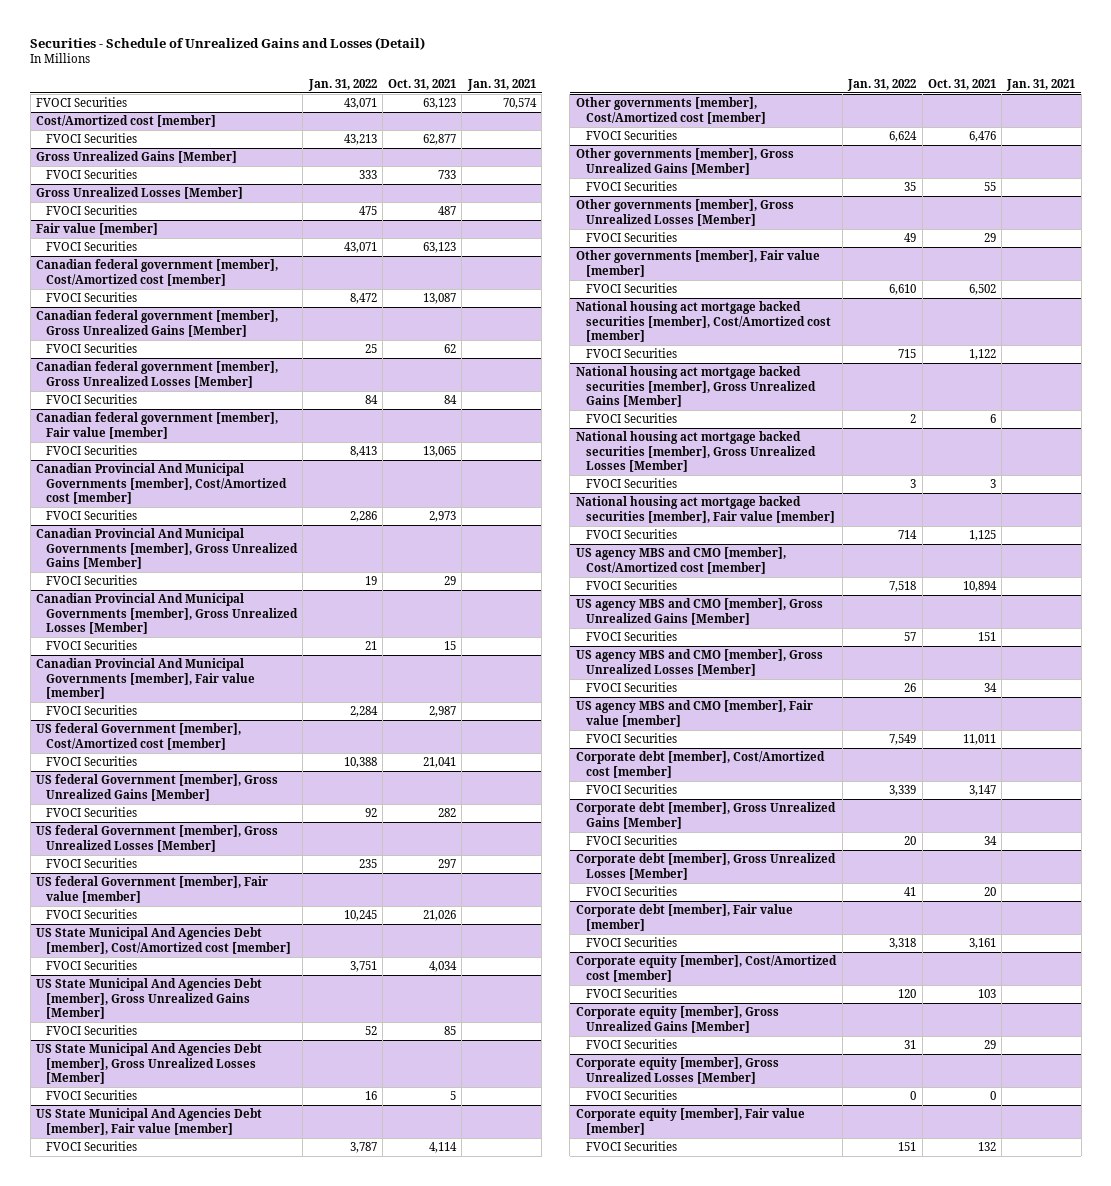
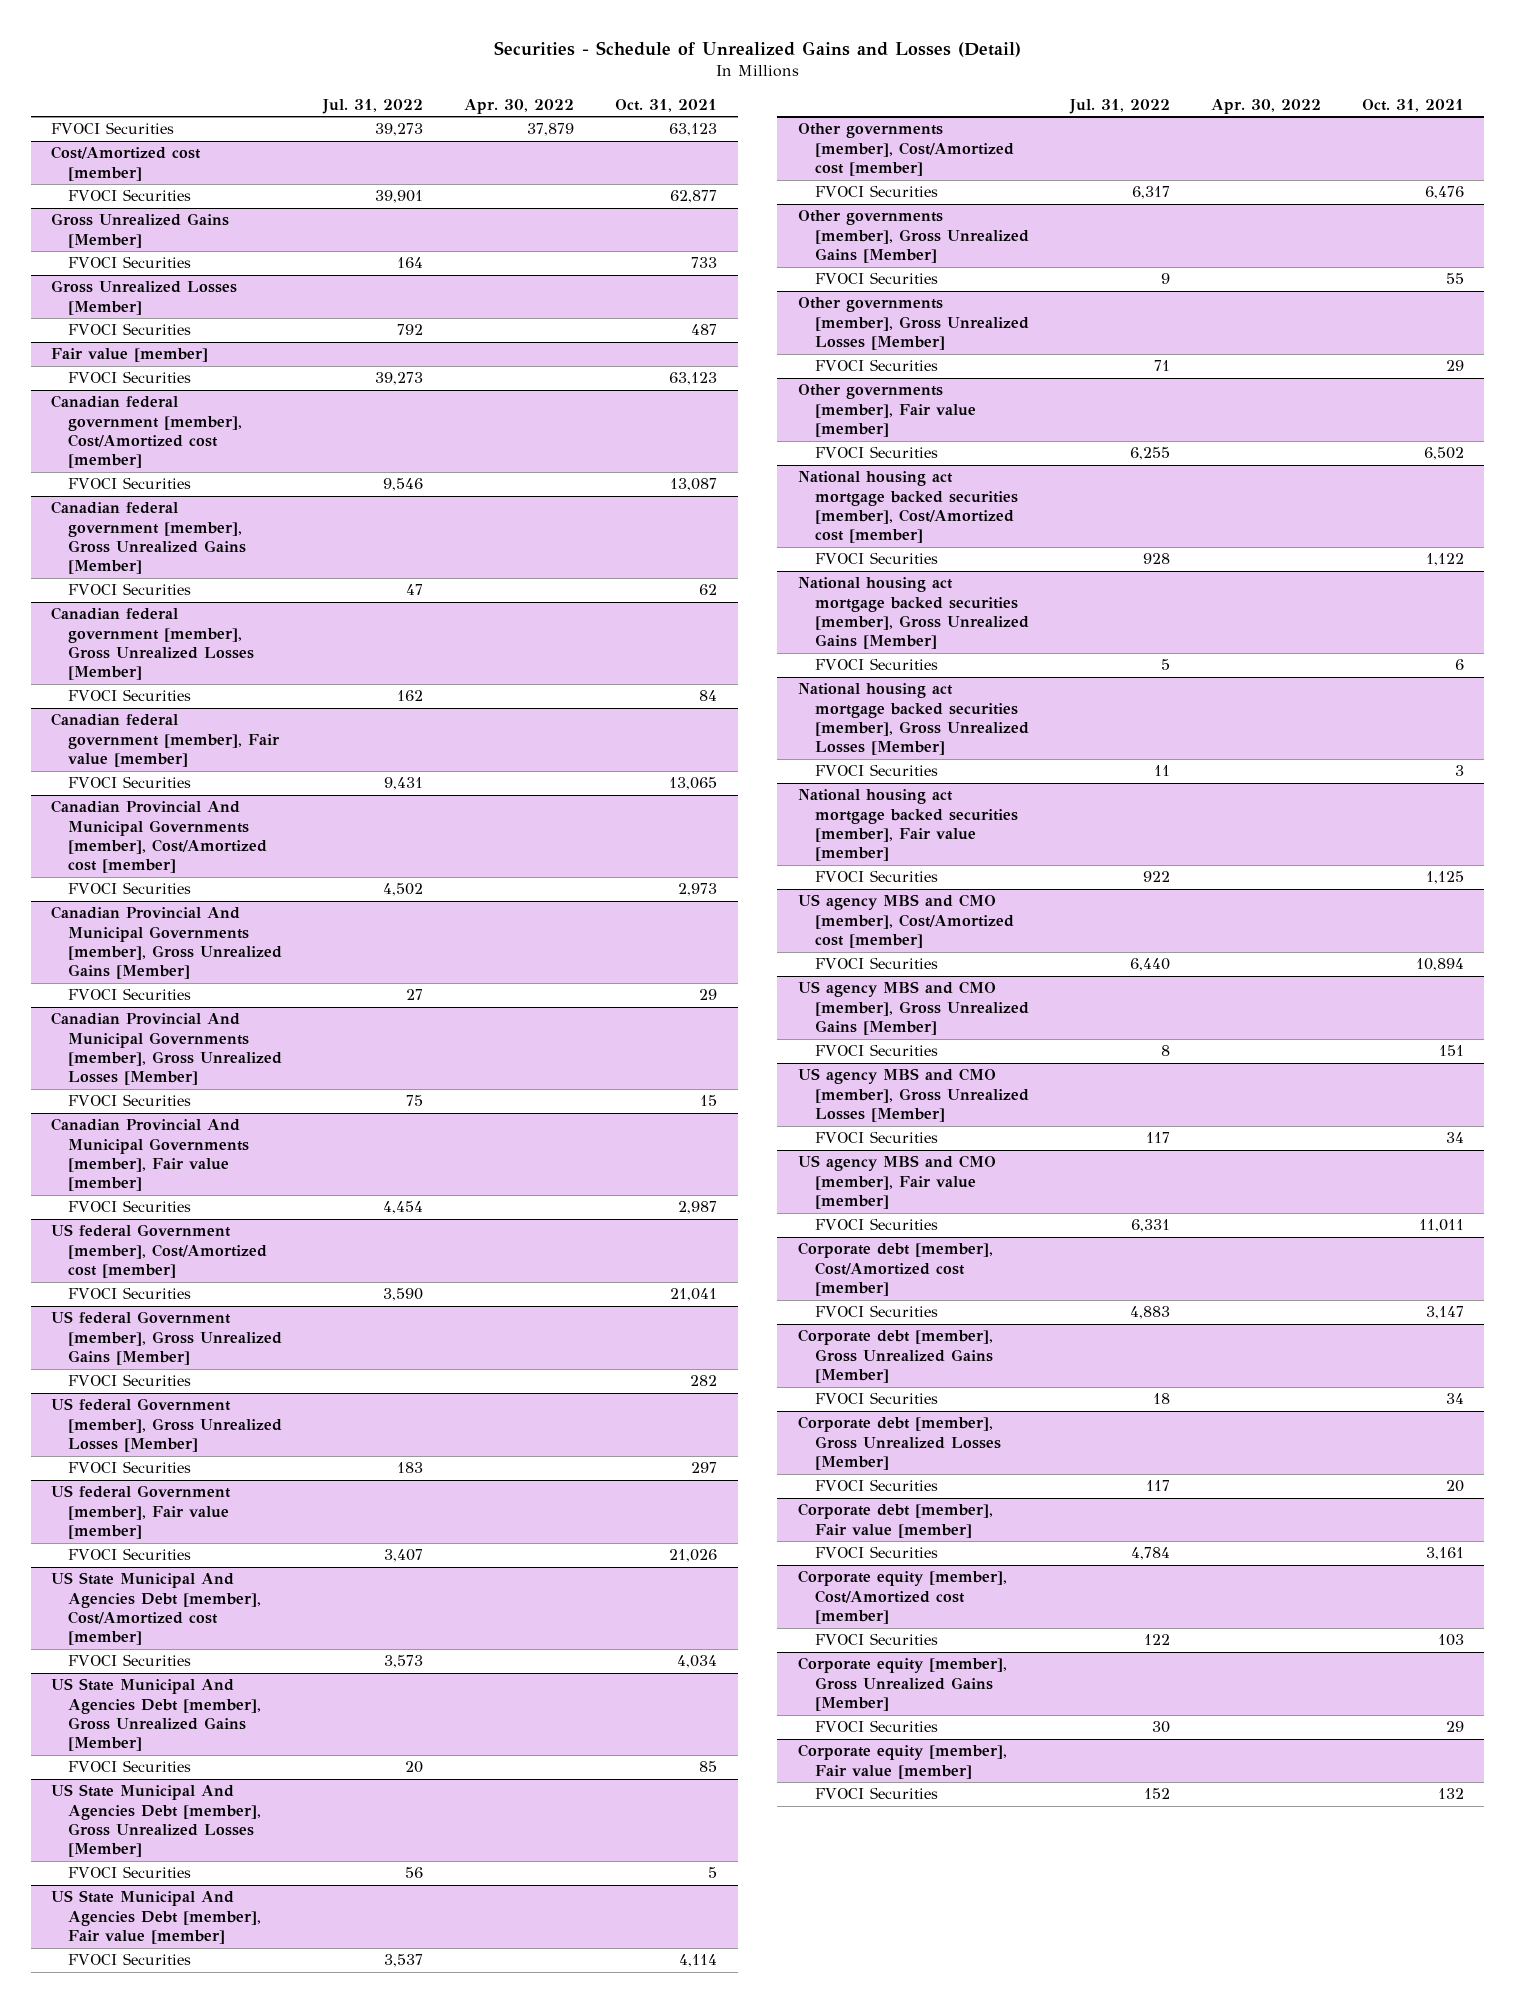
- | Jan. 31, 2022 | Oct. 31, 2021 | Jan. 31, 2021
+ | Jul. 31, 2022 | Apr. 30, 2022 | Oct. 31, 2021
- Corporate equity [member], Gross Unrealized Losses [Member]
- FVOCI Securities | 0 | 0 |

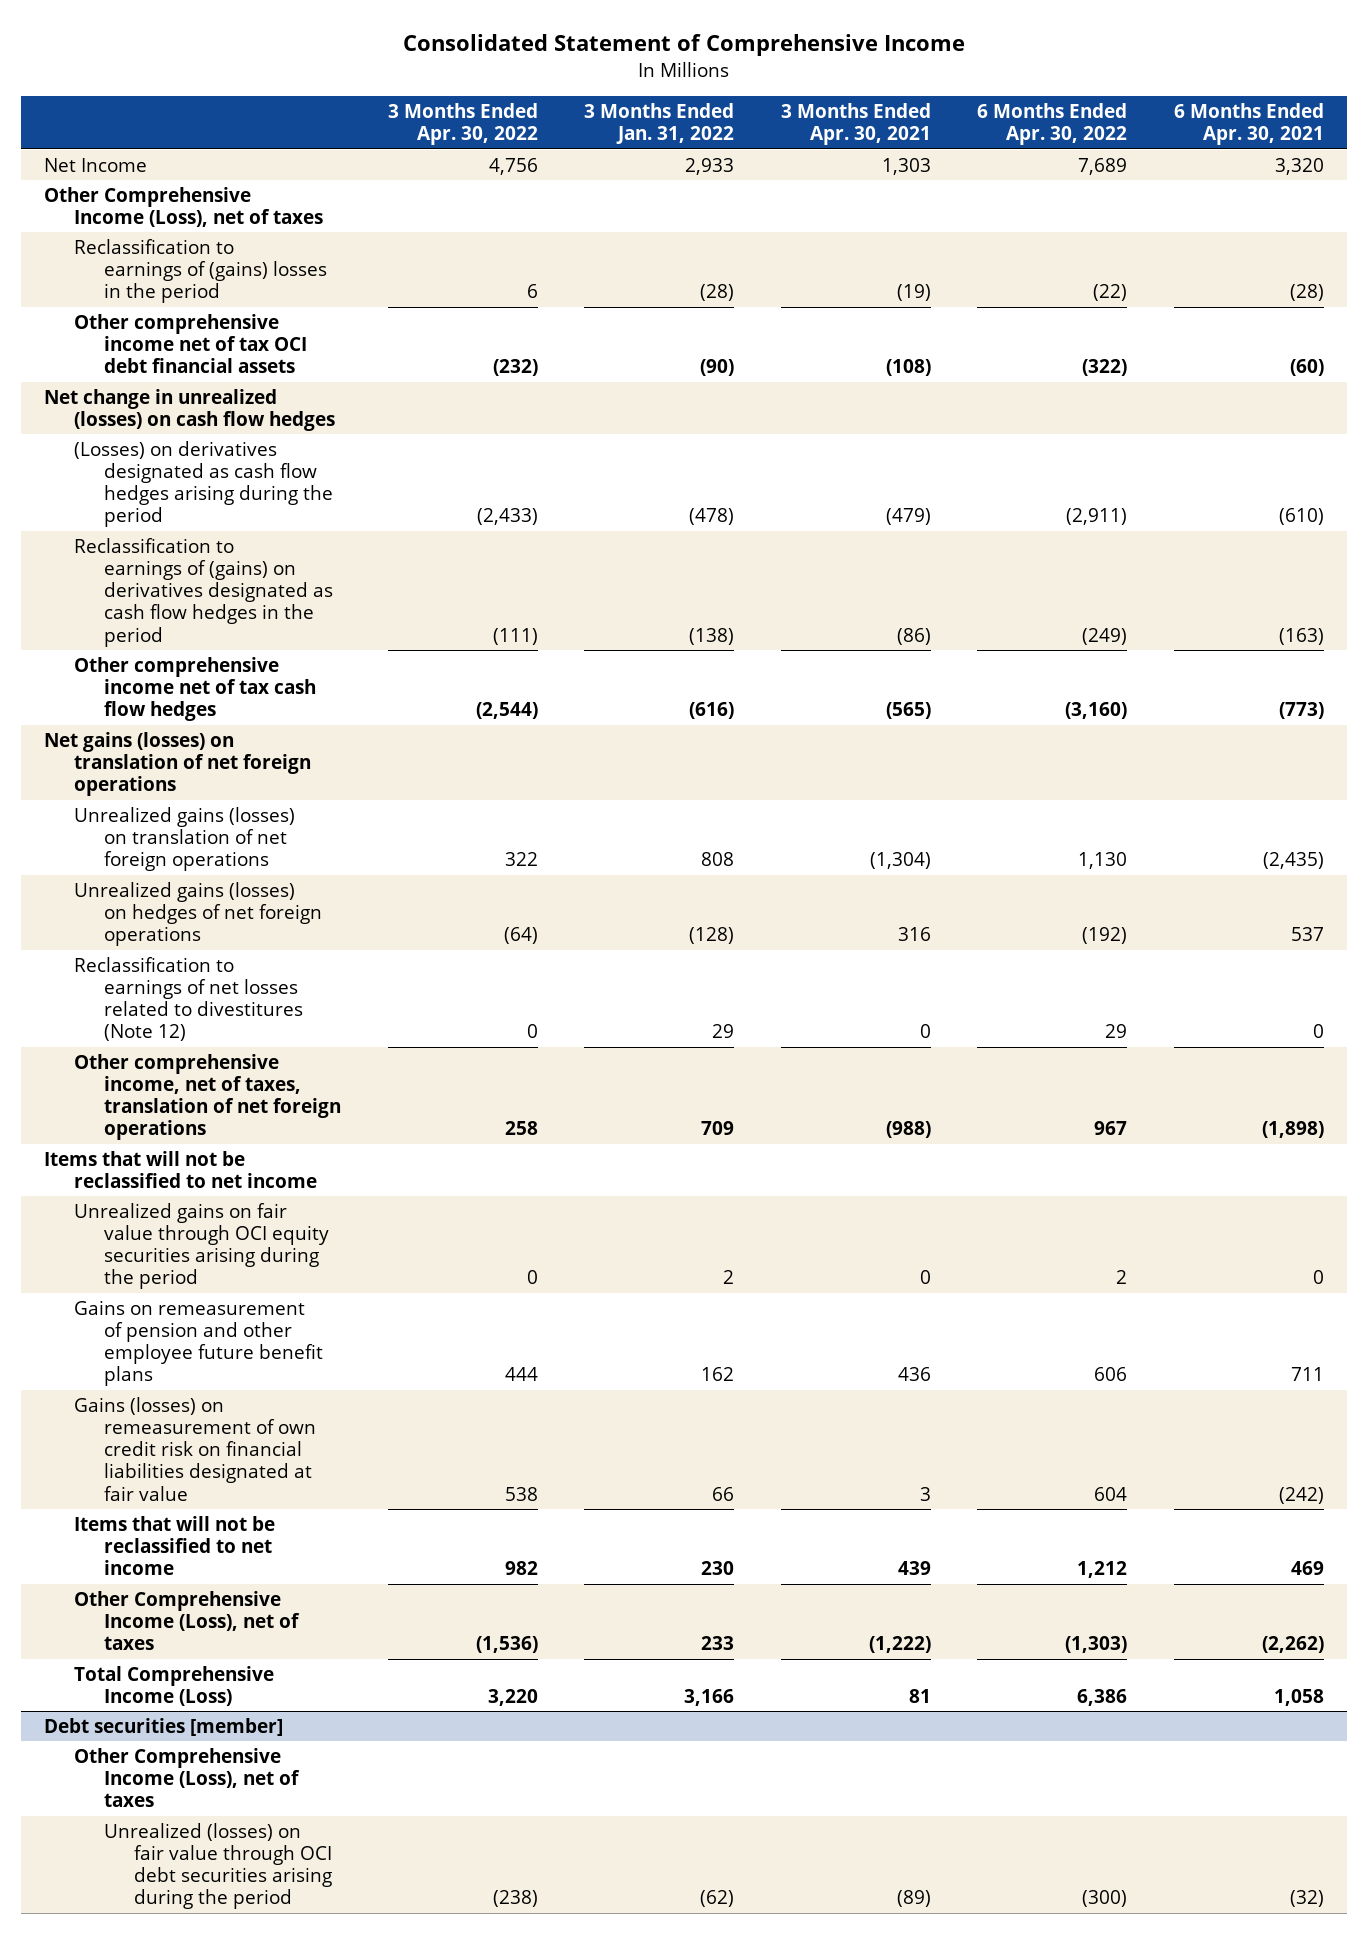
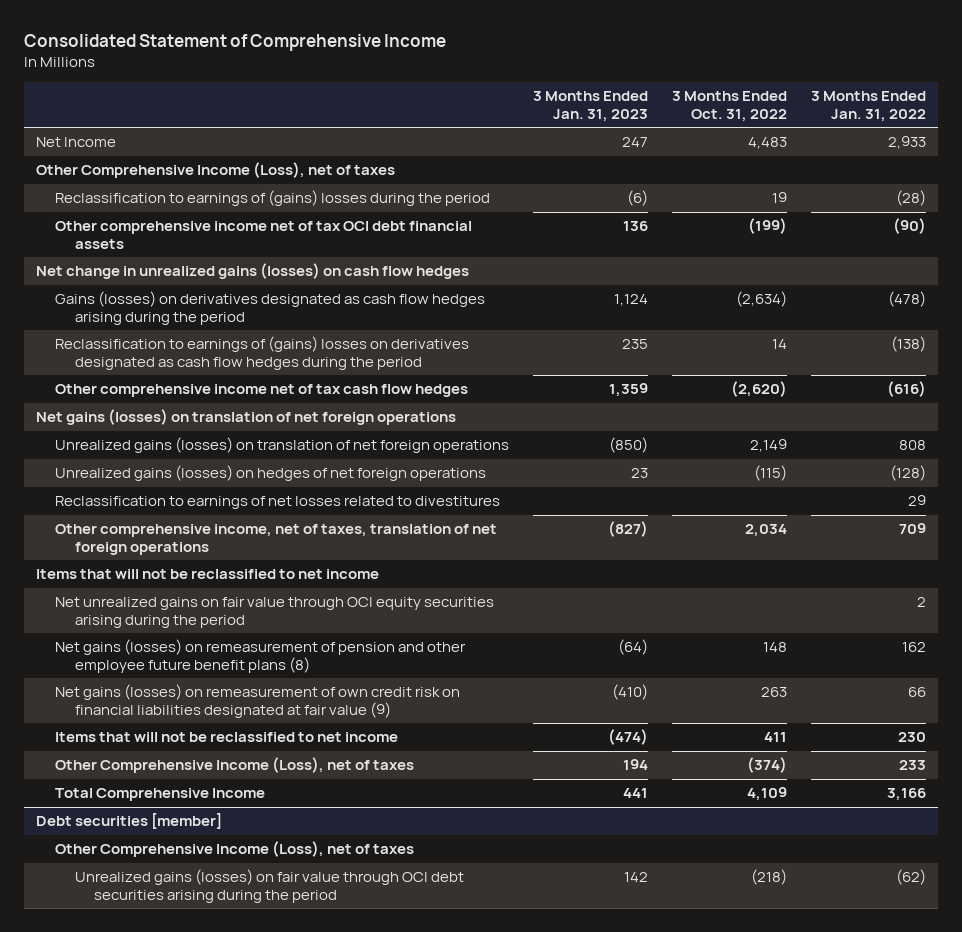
- | 3 Months Ended Apr. 30, 2022 | 3 Months Ended Jan. 31, 2022 | 3 Months Ended Apr. 30, 2021 | 6 Months Ended Apr. 30, 2022 | 6 Months Ended Apr. 30, 2021
+ | 3 Months Ended Jan. 31, 2023 | 3 Months Ended Oct. 31, 2022 | 3 Months Ended Jan. 31, 2022
- Reclassification to earnings of (gains) losses in the period | 6 | (28) | (19) | (22) | (28)
+ Reclassification to earnings of (gains) losses during the period | (6) | 19 | (28)
- Net change in unrealized (losses) on cash flow hedges
- (Losses) on derivatives designated as cash flow hedges arising during the period | (2,433) | (478) | (479) | (2,911) | (610)
- Reclassification to earnings of (gains) on derivatives designated as cash flow hedges in the period | (111) | (138) | (86) | (249) | (163)
+ Net change in unrealized gains (losses) on cash flow hedges
+ Gains (losses) on derivatives designated as cash flow hedges arising during the period | 1,124 | (2,634) | (478)
+ Reclassification to earnings of (gains) losses on derivatives designated as cash flow hedges during the period | 235 | 14 | (138)
- Reclassification to earnings of net losses related to divestitures (Note 12) | 0 | 29 | 0 | 29 | 0
+ Reclassification to earnings of net losses related to divestitures | | | 29
- Unrealized gains on fair value through OCI equity securities arising during the period | 0 | 2 | 0 | 2 | 0
- Gains on remeasurement of pension and other employee future benefit plans | 444 | 162 | 436 | 606 | 711
- Gains (losses) on remeasurement of own credit risk on financial liabilities designated at fair value | 538 | 66 | 3 | 604 | (242)
+ Net unrealized gains on fair value through OCI equity securities arising during the period | | | 2
+ Net gains (losses) on remeasurement of pension and other employee future benefit plans (8) | (64) | 148 | 162
+ Net gains (losses) on remeasurement of own credit risk on financial liabilities designated at fair value (9) | (410) | 263 | 66
- Total Comprehensive Income (Loss) | 3,220 | 3,166 | 81 | 6,386 | 1,058
+ Total Comprehensive Income | 441 | 4,109 | 3,166
@ Debt securities [member]
- Unrealized (losses) on fair value through OCI debt securities arising during the period | (238) | (62) | (89) | (300) | (32)
+ Unrealized gains (losses) on fair value through OCI debt securities arising during the period | 142 | (218) | (62)

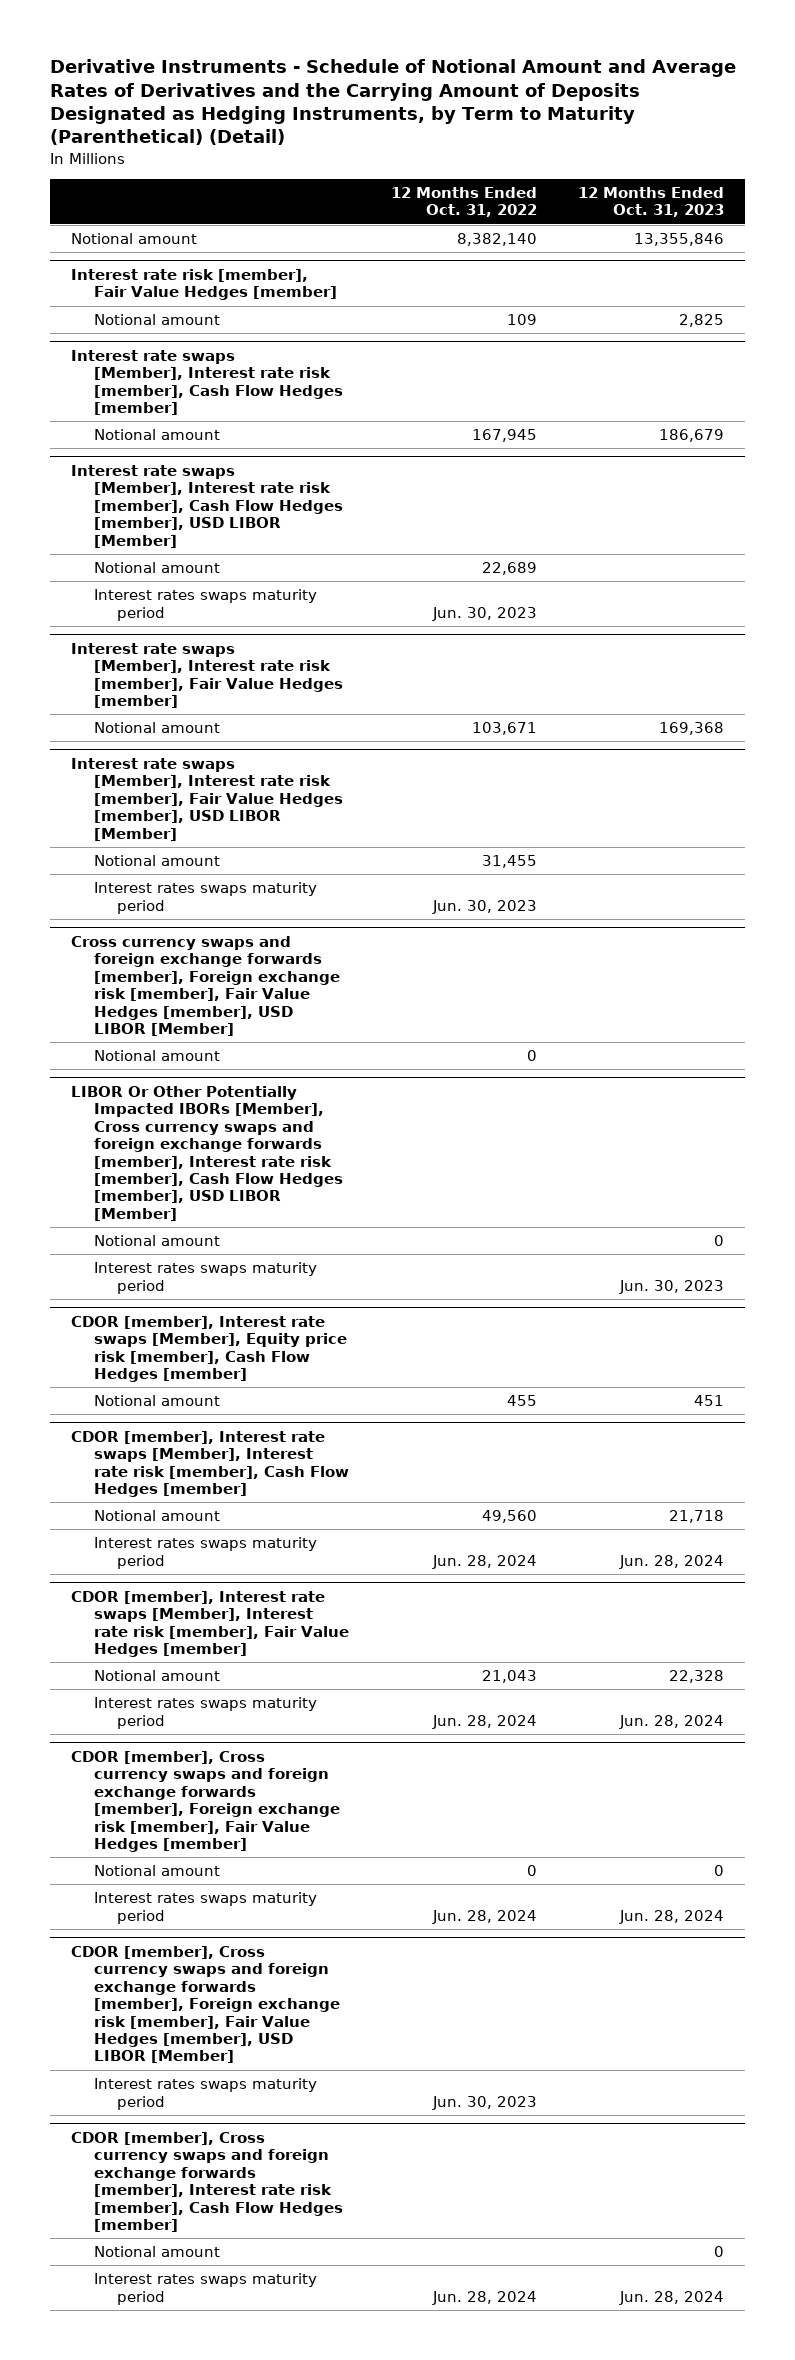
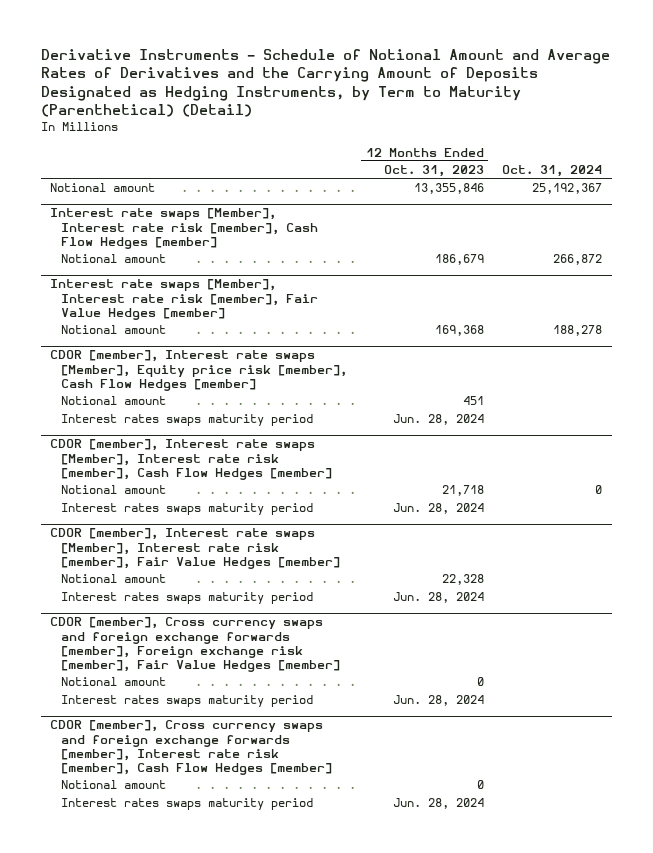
- | 12 Months Ended Oct. 31, 2022 | 12 Months Ended Oct. 31, 2023
+ | 12 Months Ended Oct. 31, 2023 | Oct. 31, 2024
- Interest rate risk [member], Fair Value Hedges [member]
- Notional amount | 109 | 2,825
- Interest rate swaps [Member], Interest rate risk [member], Cash Flow Hedges [member], USD LIBOR [Member]
- Notional amount | 22,689 |
- Interest rates swaps maturity period | Jun. 30, 2023 |
- Interest rate swaps [Member], Interest rate risk [member], Fair Value Hedges [member], USD LIBOR [Member]
- Notional amount | 31,455 |
- Interest rates swaps maturity period | Jun. 30, 2023 |
- Cross currency swaps and foreign exchange forwards [member], Foreign exchange risk [member], Fair Value Hedges [member], USD LIBOR [Member]
- Notional amount | 0 |
- LIBOR Or Other Potentially Impacted IBORs [Member], Cross currency swaps and foreign exchange forwards [member], Interest rate risk [member], Cash Flow Hedges [member], USD LIBOR [Member]
- Notional amount | | 0
- Interest rates swaps maturity period | | Jun. 30, 2023
@ CDOR [member], Interest rate swaps [Member], Equity price risk [member], Cash Flow Hedges [member]
+ Interest rates swaps maturity period | Jun. 28, 2024 |
- CDOR [member], Cross currency swaps and foreign exchange forwards [member], Foreign exchange risk [member], Fair Value Hedges [member], USD LIBOR [Member]
- Interest rates swaps maturity period | Jun. 30, 2023 |

